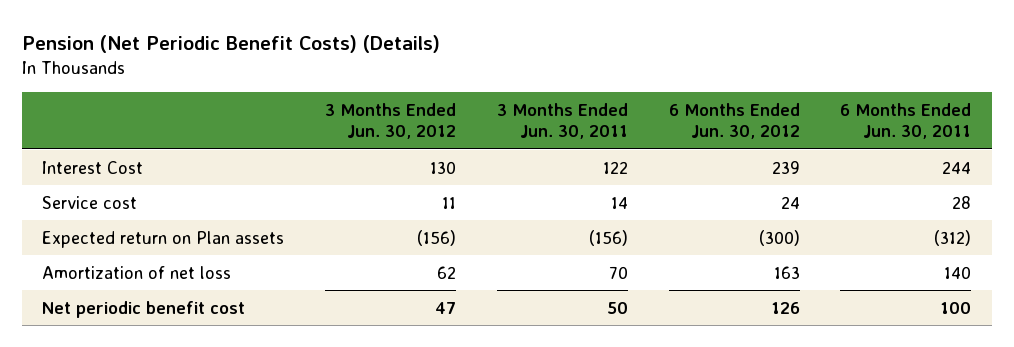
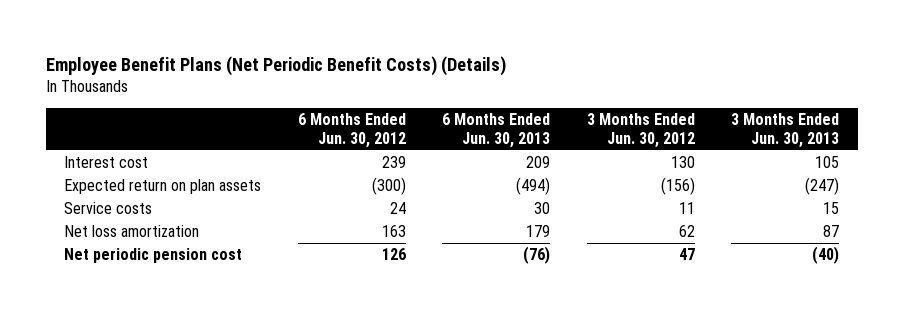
- Pension (Net Periodic Benefit Costs) (Details)
+ Employee Benefit Plans (Net Periodic Benefit Costs) (Details)
- | 3 Months Ended Jun. 30, 2012 | 3 Months Ended Jun. 30, 2011 | 6 Months Ended Jun. 30, 2012 | 6 Months Ended Jun. 30, 2011
+ | 6 Months Ended Jun. 30, 2012 | 6 Months Ended Jun. 30, 2013 | 3 Months Ended Jun. 30, 2012 | 3 Months Ended Jun. 30, 2013
- Interest Cost | 130 | 122 | 239 | 244
- Service cost | 11 | 14 | 24 | 28
- Expected return on Plan assets | (156) | (156) | (300) | (312)
- Amortization of net loss | 62 | 70 | 163 | 140
- Net periodic benefit cost | 47 | 50 | 126 | 100
+ Interest cost | 239 | 209 | 130 | 105
+ Expected return on plan assets | (300) | (494) | (156) | (247)
+ Service costs | 24 | 30 | 11 | 15
+ Net loss amortization | 163 | 179 | 62 | 87
+ Net periodic pension cost | 126 | (76) | 47 | (40)

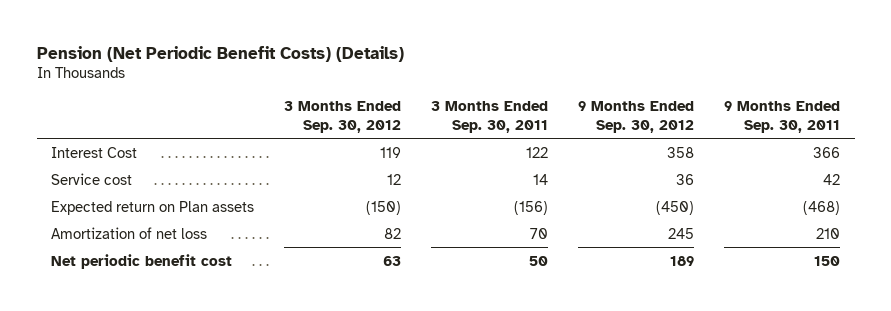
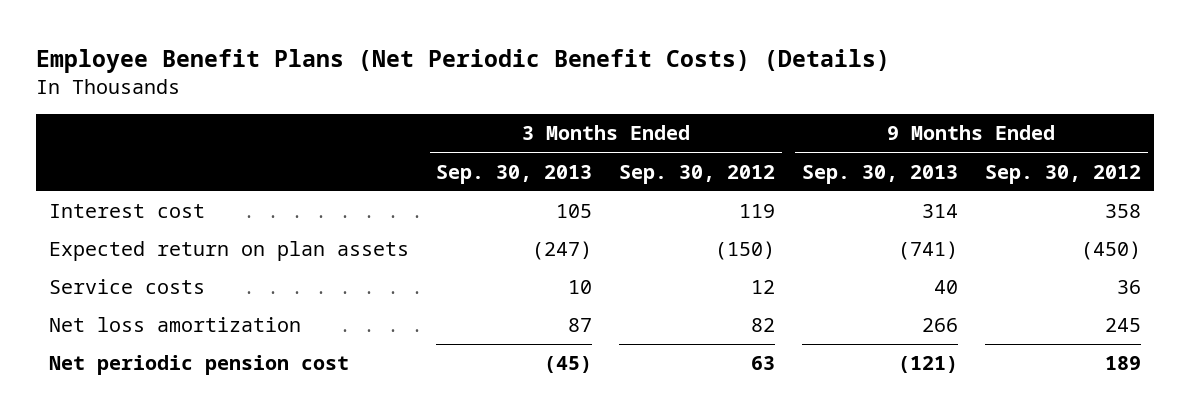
- Pension (Net Periodic Benefit Costs) (Details)
+ Employee Benefit Plans (Net Periodic Benefit Costs) (Details)
- | 3 Months Ended Sep. 30, 2012 | 3 Months Ended Sep. 30, 2011 | 9 Months Ended Sep. 30, 2012 | 9 Months Ended Sep. 30, 2011
+ | 3 Months Ended Sep. 30, 2013 | 3 Months Ended Sep. 30, 2012 | 9 Months Ended Sep. 30, 2013 | 9 Months Ended Sep. 30, 2012
- Interest Cost | 119 | 122 | 358 | 366
- Service cost | 12 | 14 | 36 | 42
- Expected return on Plan assets | (150) | (156) | (450) | (468)
- Amortization of net loss | 82 | 70 | 245 | 210
- Net periodic benefit cost | 63 | 50 | 189 | 150
+ Interest cost | 105 | 119 | 314 | 358
+ Expected return on plan assets | (247) | (150) | (741) | (450)
+ Service costs | 10 | 12 | 40 | 36
+ Net loss amortization | 87 | 82 | 266 | 245
+ Net periodic pension cost | (45) | 63 | (121) | 189

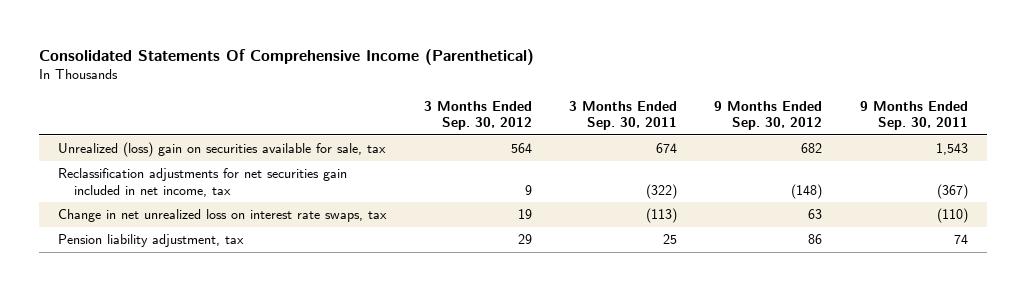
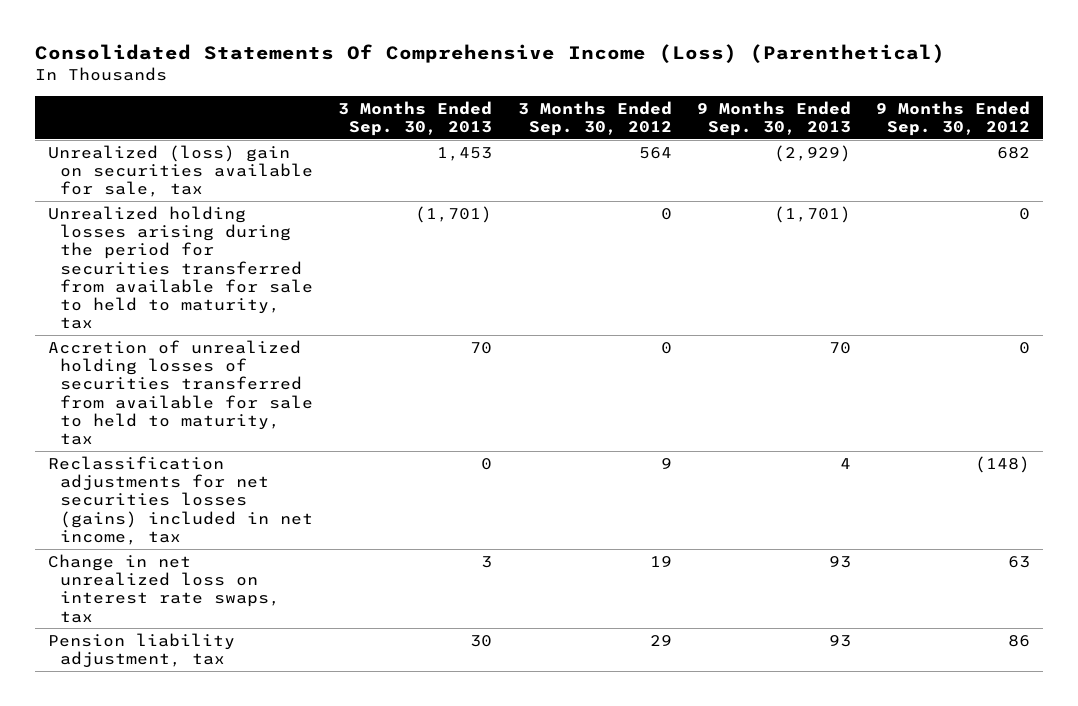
- Consolidated Statements Of Comprehensive Income (Parenthetical)
+ Consolidated Statements Of Comprehensive Income (Loss) (Parenthetical)
- | 3 Months Ended Sep. 30, 2012 | 3 Months Ended Sep. 30, 2011 | 9 Months Ended Sep. 30, 2012 | 9 Months Ended Sep. 30, 2011
+ | 3 Months Ended Sep. 30, 2013 | 3 Months Ended Sep. 30, 2012 | 9 Months Ended Sep. 30, 2013 | 9 Months Ended Sep. 30, 2012
- Reclassification adjustments for net securities gain included in net income, tax | 9 | (322) | (148) | (367)
+ Unrealized holding losses arising during the period for securities transferred from available for sale to held to maturity, tax | (1,701) | 0 | (1,701) | 0
+ Accretion of unrealized holding losses of securities transferred from available for sale to held to maturity, tax | 70 | 0 | 70 | 0
+ Reclassification adjustments for net securities losses (gains) included in net income, tax | 0 | 9 | 4 | (148)

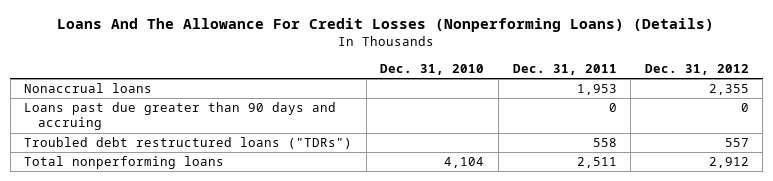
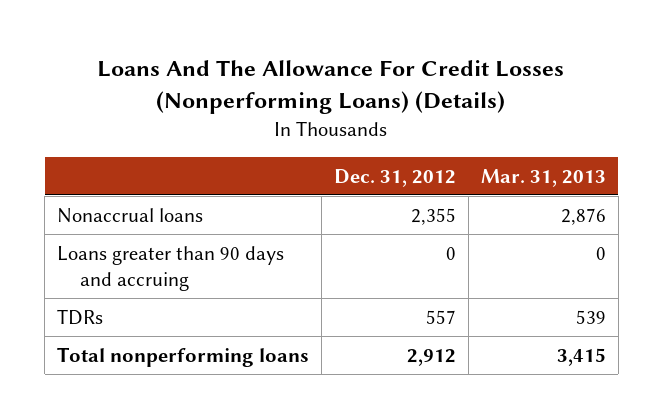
- | Dec. 31, 2010 | Dec. 31, 2011 | Dec. 31, 2012
+ | Dec. 31, 2012 | Mar. 31, 2013
- Loans past due greater than 90 days and accruing | | 0 | 0
- Troubled debt restructured loans ("TDRs") | | 558 | 557
+ Loans greater than 90 days and accruing | 0 | 0
+ TDRs | 557 | 539

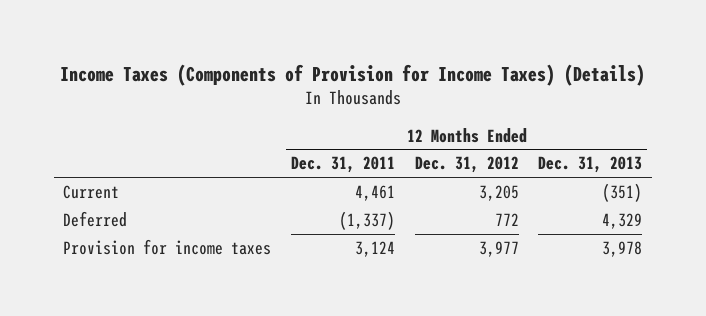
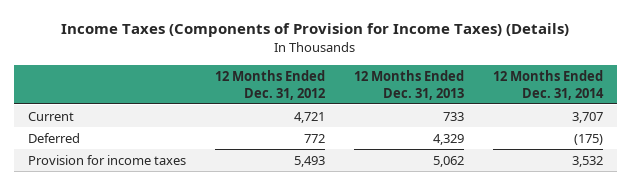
- | 12 Months Ended Dec. 31, 2011 | 12 Months Ended Dec. 31, 2012 | 12 Months Ended Dec. 31, 2013
+ | 12 Months Ended Dec. 31, 2012 | 12 Months Ended Dec. 31, 2013 | 12 Months Ended Dec. 31, 2014
- Current | 4,461 | 3,205 | (351)
+ Current | 4,721 | 733 | 3,707
- Provision for income taxes | 3,124 | 3,977 | 3,978
+ Provision for income taxes | 5,493 | 5,062 | 3,532

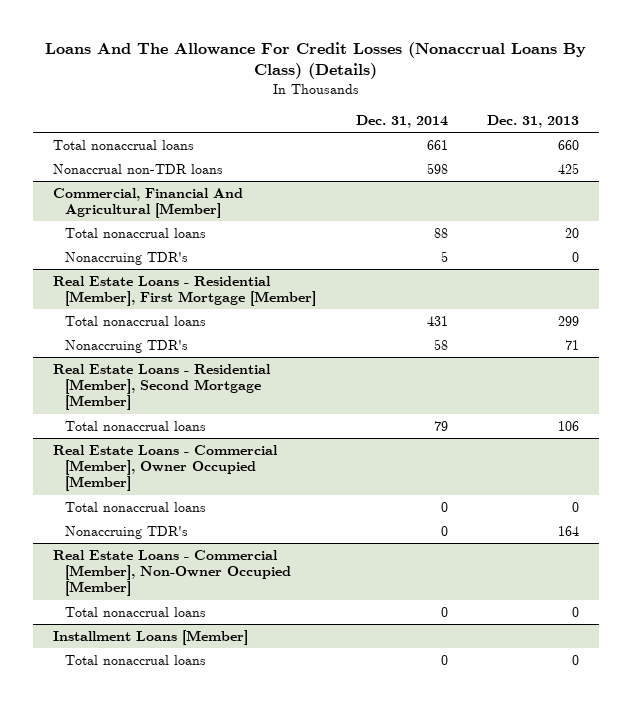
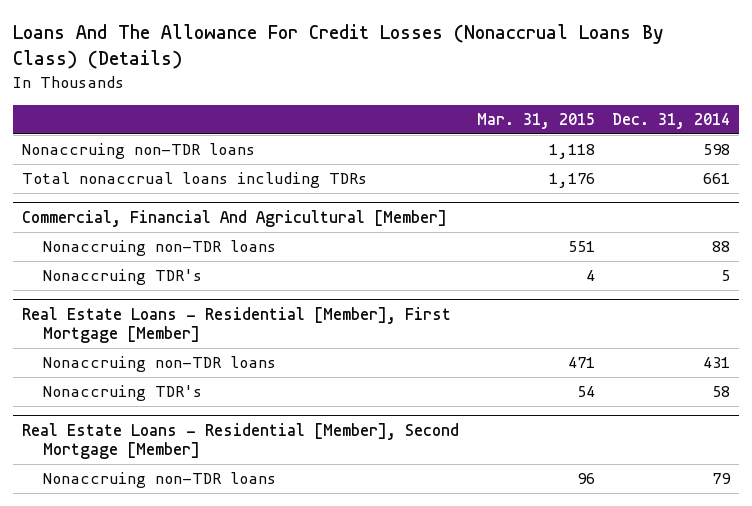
- | Dec. 31, 2014 | Dec. 31, 2013
+ | Mar. 31, 2015 | Dec. 31, 2014
- Total nonaccrual loans | 661 | 660
- Nonaccrual non-TDR loans | 598 | 425
+ Nonaccruing non-TDR loans | 1,118 | 598
+ Total nonaccrual loans including TDRs | 1,176 | 661
@ Commercial, Financial And Agricultural [Member]
- Total nonaccrual loans | 88 | 20
+ Nonaccruing non-TDR loans | 551 | 88
@ Real Estate Loans - Residential [Member], First Mortgage [Member]
- Total nonaccrual loans | 431 | 299
+ Nonaccruing non-TDR loans | 471 | 431
@ Real Estate Loans - Residential [Member], Second Mortgage [Member]
- Total nonaccrual loans | 79 | 106
- Real Estate Loans - Commercial [Member], Owner Occupied [Member]
- Total nonaccrual loans | 0 | 0
- Nonaccruing TDR's | 0 | 164
- Real Estate Loans - Commercial [Member], Non-Owner Occupied [Member]
- Total nonaccrual loans | 0 | 0
- Installment Loans [Member]
- Total nonaccrual loans | 0 | 0
@ Real Estate Loans - Residential [Member], Second Mortgage [Member]
+ Nonaccruing non-TDR loans | 96 | 79

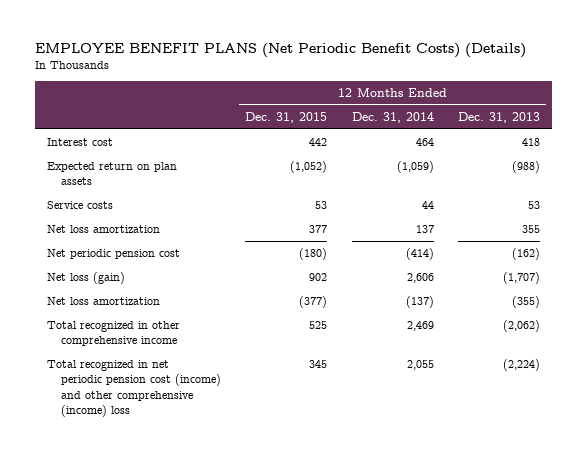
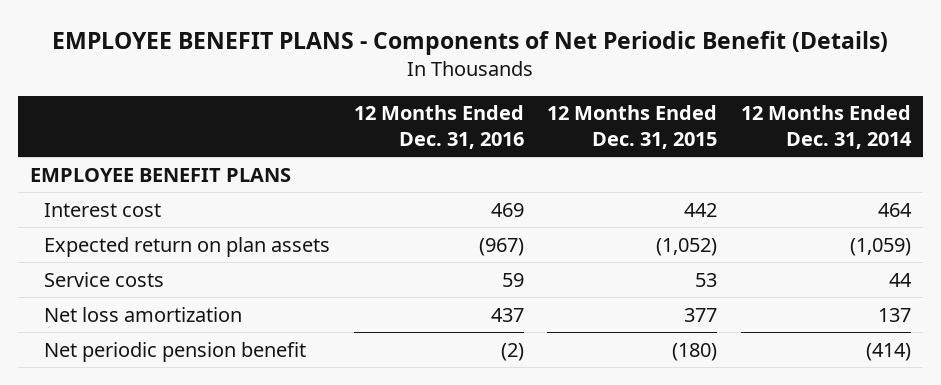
- EMPLOYEE BENEFIT PLANS (Net Periodic Benefit Costs) (Details)
+ EMPLOYEE BENEFIT PLANS - Components of Net Periodic Benefit (Details)
- | 12 Months Ended Dec. 31, 2015 | 12 Months Ended Dec. 31, 2014 | 12 Months Ended Dec. 31, 2013
+ | 12 Months Ended Dec. 31, 2016 | 12 Months Ended Dec. 31, 2015 | 12 Months Ended Dec. 31, 2014
+ EMPLOYEE BENEFIT PLANS
- Net periodic pension cost | (180) | (414) | (162)
- Net loss (gain) | 902 | 2,606 | (1,707)
- Net loss amortization | (377) | (137) | (355)
- Total recognized in other comprehensive income | 525 | 2,469 | (2,062)
- Total recognized in net periodic pension cost (income) and other comprehensive (income) loss | 345 | 2,055 | (2,224)
+ Net periodic pension benefit | (2) | (180) | (414)

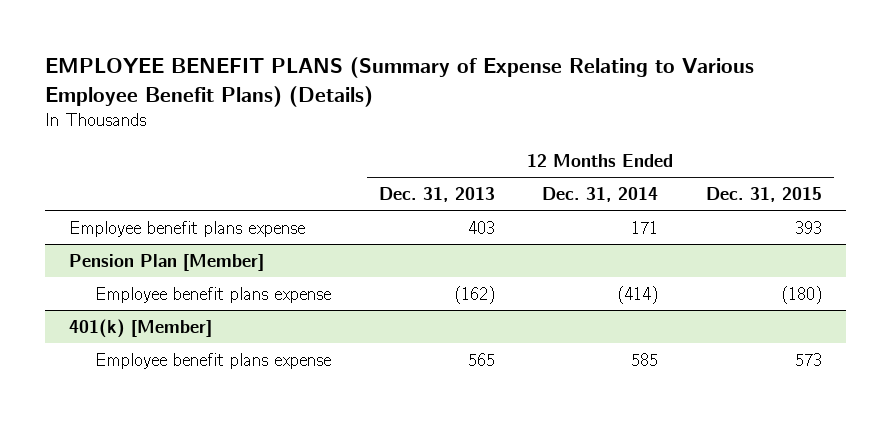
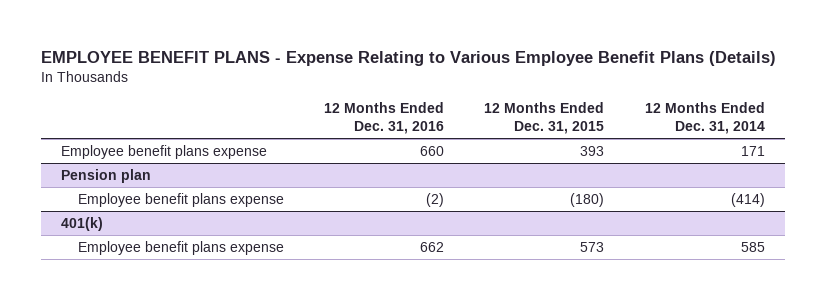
- EMPLOYEE BENEFIT PLANS (Summary of Expense Relating to Various Employee Benefit Plans) (Details)
+ EMPLOYEE BENEFIT PLANS - Expense Relating to Various Employee Benefit Plans (Details)
- | 12 Months Ended Dec. 31, 2013 | 12 Months Ended Dec. 31, 2014 | 12 Months Ended Dec. 31, 2015
+ | 12 Months Ended Dec. 31, 2016 | 12 Months Ended Dec. 31, 2015 | 12 Months Ended Dec. 31, 2014
- Pension Plan [Member]
+ Pension plan
- 401(k) [Member]
+ 401(k)

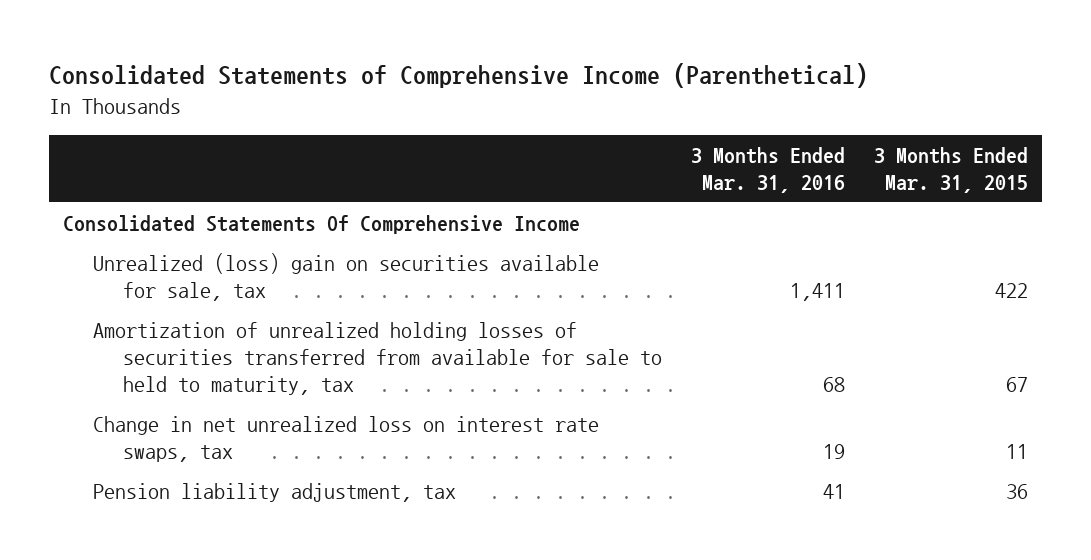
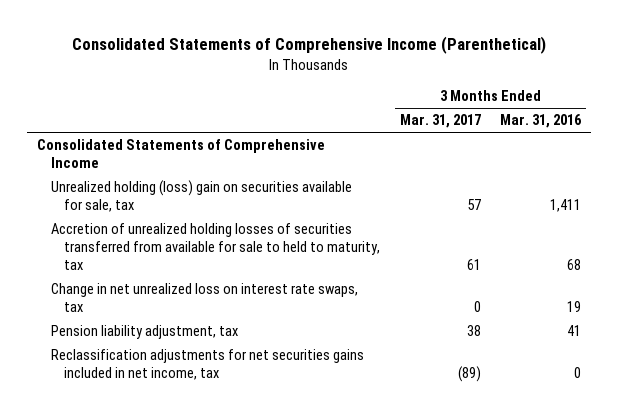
- | 3 Months Ended Mar. 31, 2016 | 3 Months Ended Mar. 31, 2015
+ | 3 Months Ended Mar. 31, 2017 | 3 Months Ended Mar. 31, 2016
- Consolidated Statements Of Comprehensive Income
- Unrealized (loss) gain on securities available for sale, tax | 1,411 | 422
- Amortization of unrealized holding losses of securities transferred from available for sale to held to maturity, tax | 68 | 67
+ Consolidated Statements of Comprehensive Income
+ Unrealized holding (loss) gain on securities available for sale, tax | 57 | 1,411
+ Accretion of unrealized holding losses of securities transferred from available for sale to held to maturity, tax | 61 | 68
+ Reclassification adjustments for net securities gains included in net income, tax | (89) | 0

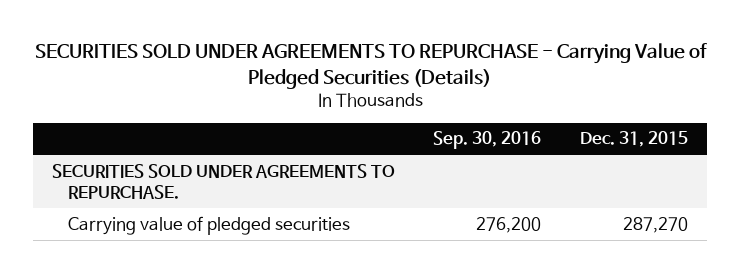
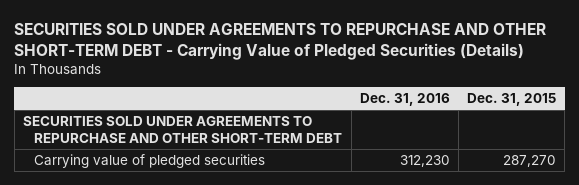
- SECURITIES SOLD UNDER AGREEMENTS TO REPURCHASE - Carrying Value of Pledged Securities (Details)
+ SECURITIES SOLD UNDER AGREEMENTS TO REPURCHASE AND OTHER SHORT-TERM DEBT - Carrying Value of Pledged Securities (Details)
- | Sep. 30, 2016 | Dec. 31, 2015
+ | Dec. 31, 2016 | Dec. 31, 2015
- SECURITIES SOLD UNDER AGREEMENTS TO REPURCHASE.
+ SECURITIES SOLD UNDER AGREEMENTS TO REPURCHASE AND OTHER SHORT-TERM DEBT

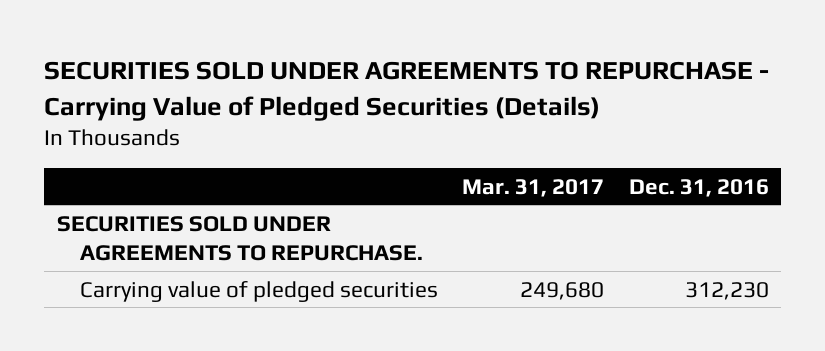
- SECURITIES SOLD UNDER AGREEMENTS TO REPURCHASE AND OTHER SHORT-TERM DEBT - Carrying Value of Pledged Securities (Details)
+ SECURITIES SOLD UNDER AGREEMENTS TO REPURCHASE - Carrying Value of Pledged Securities (Details)
- | Dec. 31, 2016 | Dec. 31, 2015
+ | Mar. 31, 2017 | Dec. 31, 2016
- SECURITIES SOLD UNDER AGREEMENTS TO REPURCHASE AND OTHER SHORT-TERM DEBT
+ SECURITIES SOLD UNDER AGREEMENTS TO REPURCHASE.

